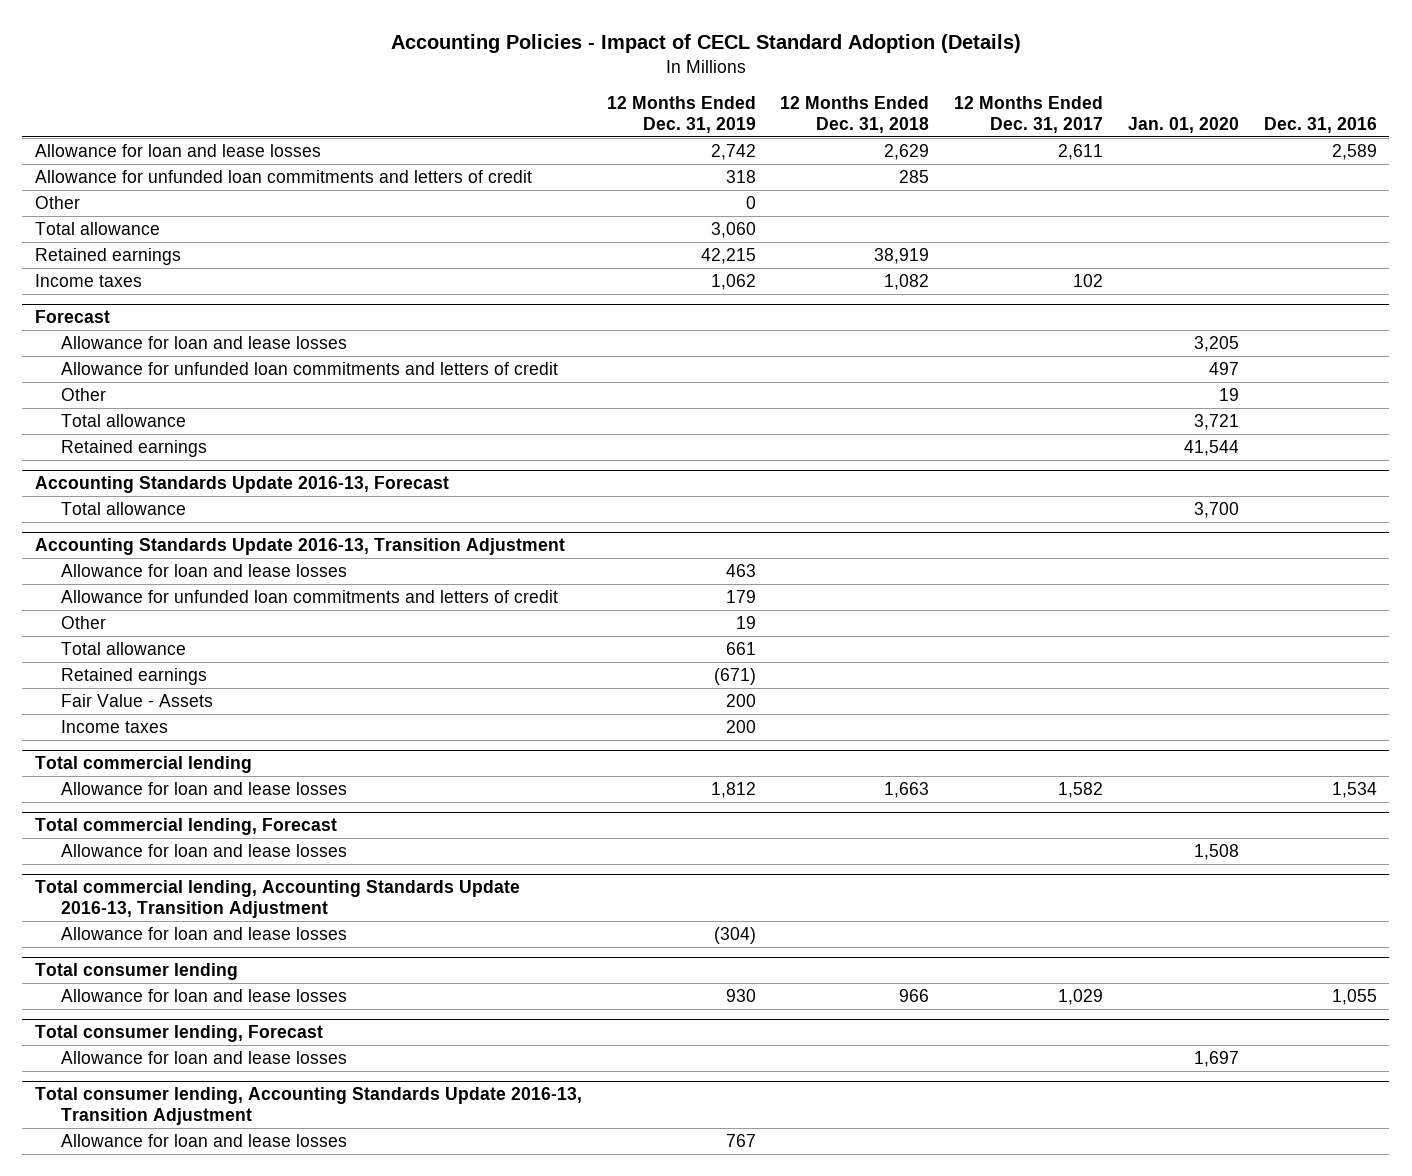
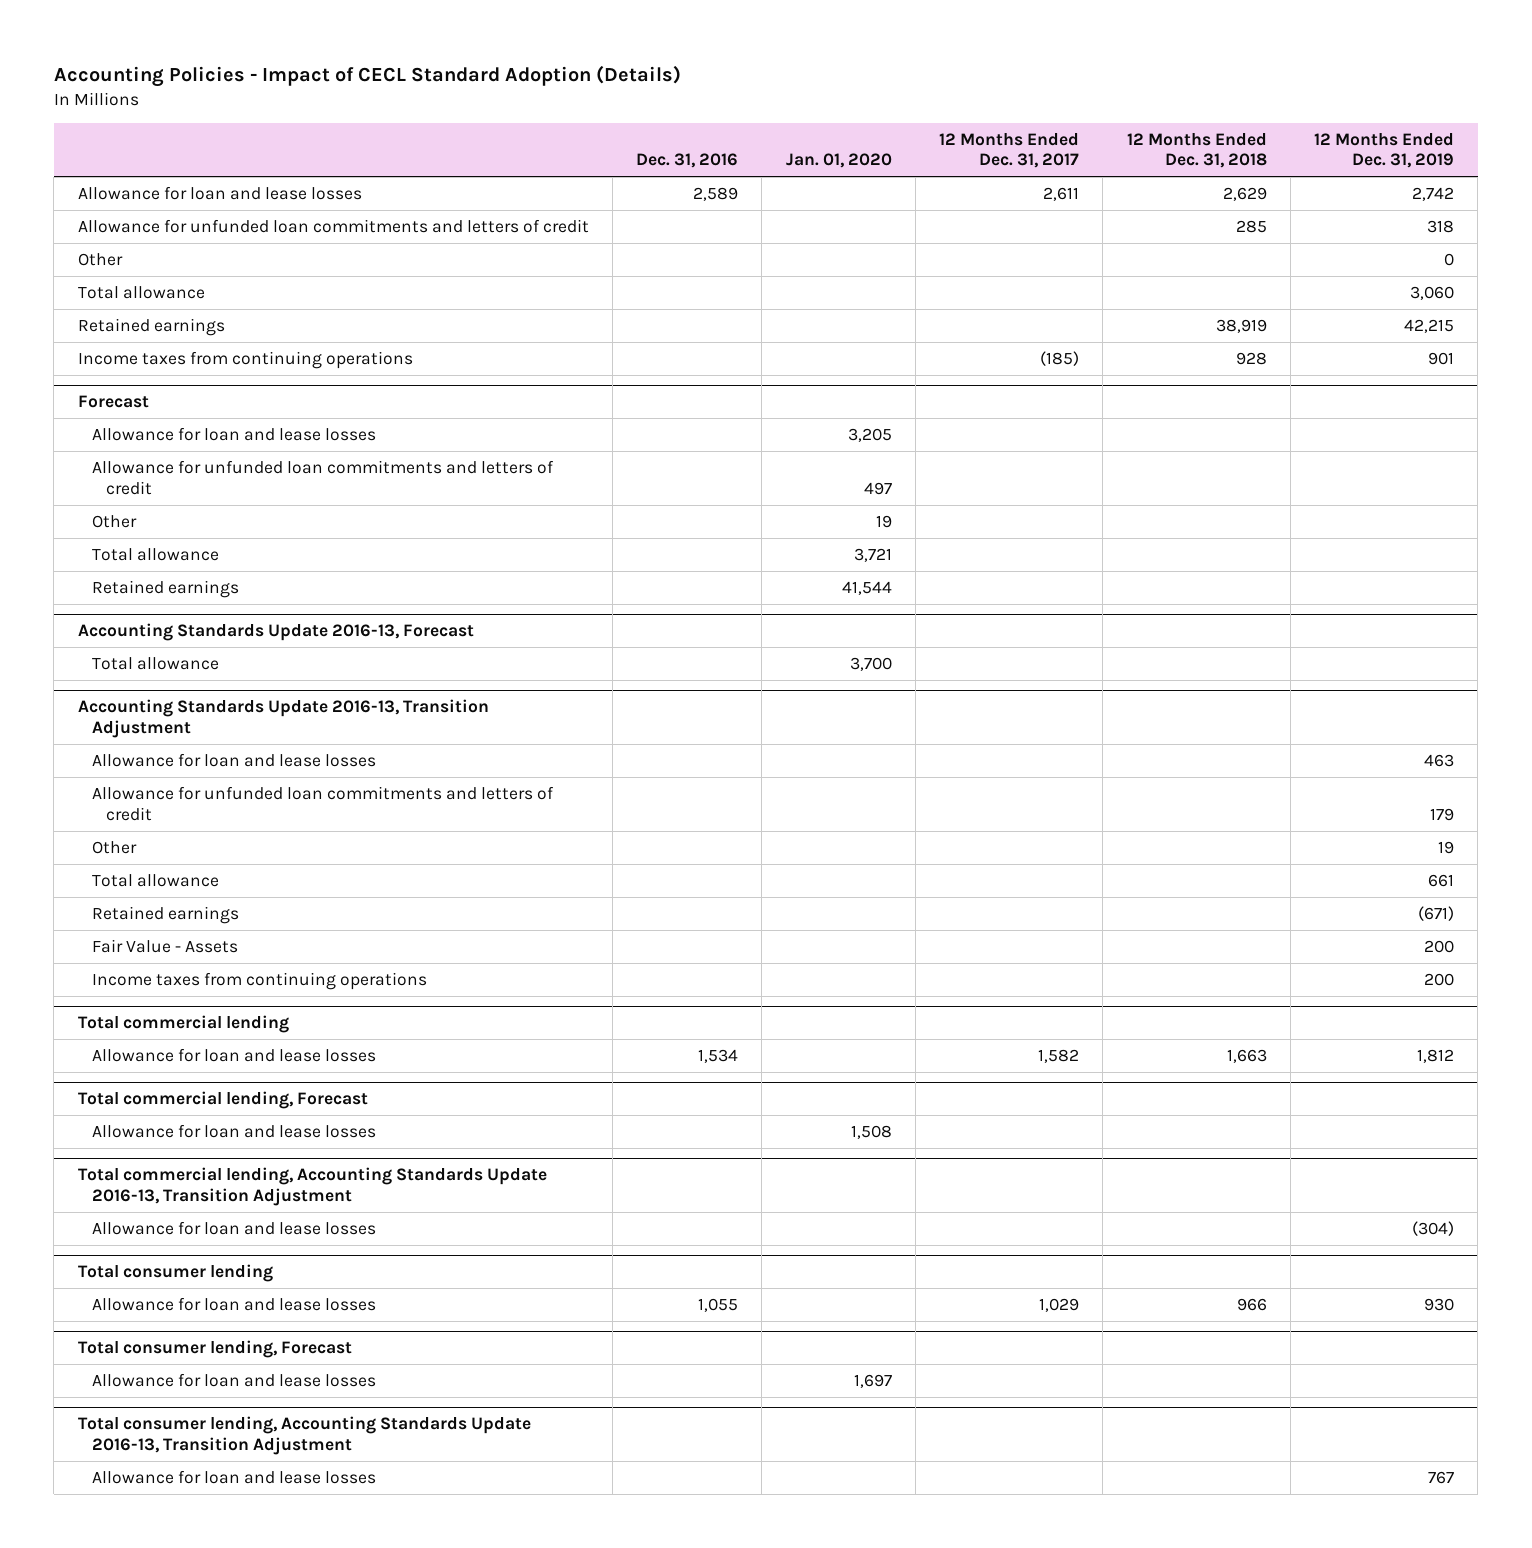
- | 12 Months Ended Dec. 31, 2019 | 12 Months Ended Dec. 31, 2018 | 12 Months Ended Dec. 31, 2017 | Jan. 01, 2020 | Dec. 31, 2016
+ | Dec. 31, 2016 | Jan. 01, 2020 | 12 Months Ended Dec. 31, 2017 | 12 Months Ended Dec. 31, 2018 | 12 Months Ended Dec. 31, 2019
- Income taxes | 1,062 | 1,082 | 102 | |
+ Income taxes from continuing operations | | | (185) | 928 | 901
@ Accounting Standards Update 2016-13, Transition Adjustment
- Income taxes | 200 | | | |
+ Income taxes from continuing operations | | | | | 200

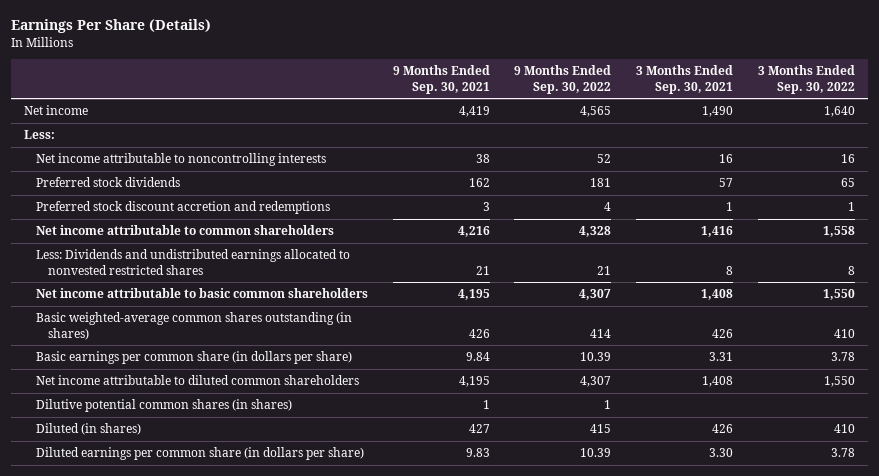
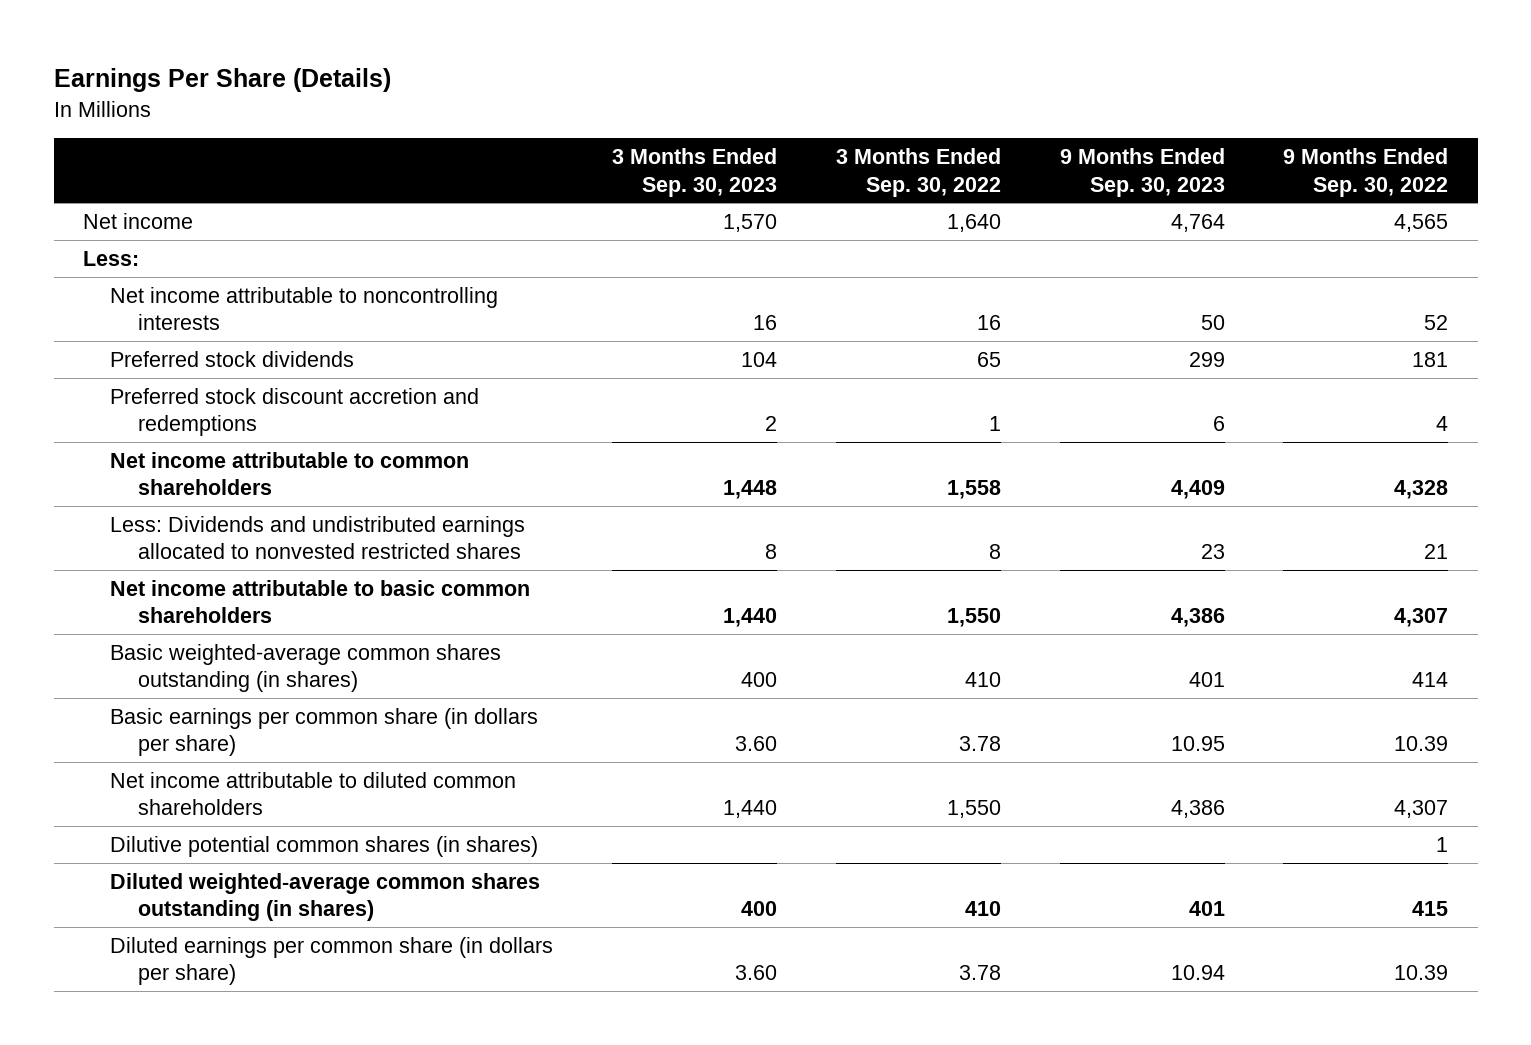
- | 9 Months Ended Sep. 30, 2021 | 9 Months Ended Sep. 30, 2022 | 3 Months Ended Sep. 30, 2021 | 3 Months Ended Sep. 30, 2022
+ | 3 Months Ended Sep. 30, 2023 | 3 Months Ended Sep. 30, 2022 | 9 Months Ended Sep. 30, 2023 | 9 Months Ended Sep. 30, 2022
- Diluted (in shares) | 427 | 415 | 426 | 410
+ Diluted weighted-average common shares outstanding (in shares) | 400 | 410 | 401 | 415

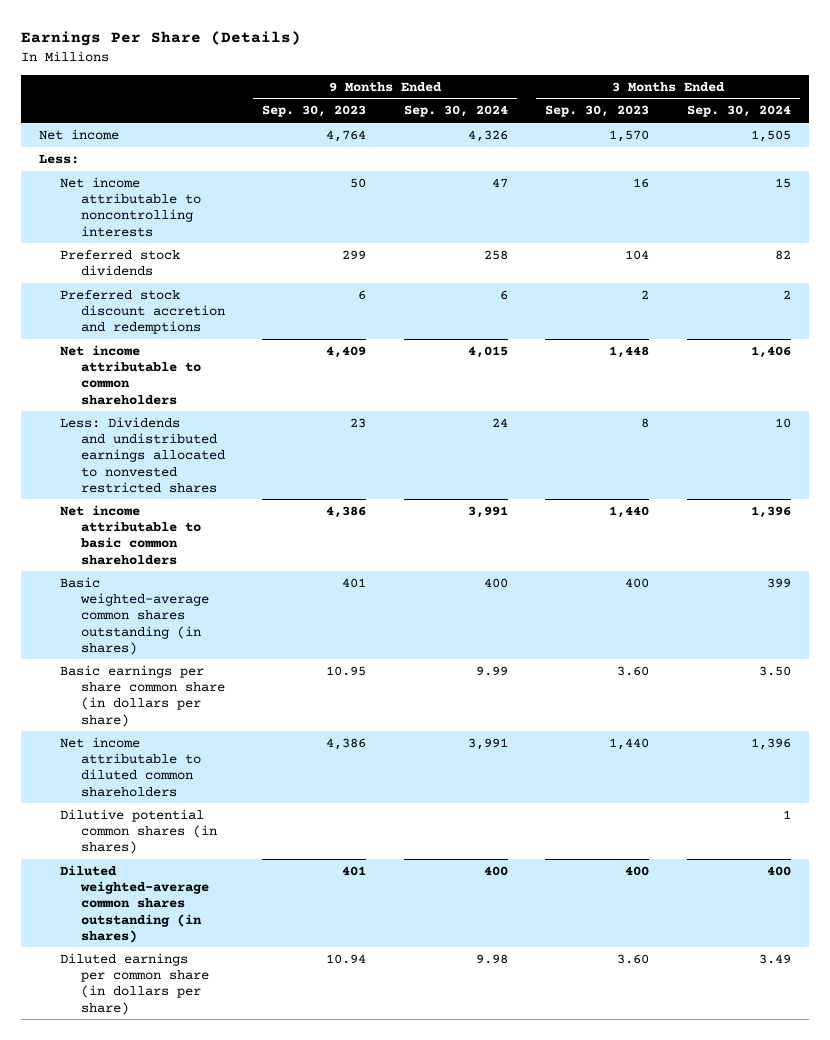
- | 3 Months Ended Sep. 30, 2023 | 3 Months Ended Sep. 30, 2022 | 9 Months Ended Sep. 30, 2023 | 9 Months Ended Sep. 30, 2022
+ | 9 Months Ended Sep. 30, 2023 | 9 Months Ended Sep. 30, 2024 | 3 Months Ended Sep. 30, 2023 | 3 Months Ended Sep. 30, 2024
- Basic earnings per common share (in dollars per share) | 3.60 | 3.78 | 10.95 | 10.39
+ Basic earnings per share common share (in dollars per share) | 10.95 | 9.99 | 3.60 | 3.50

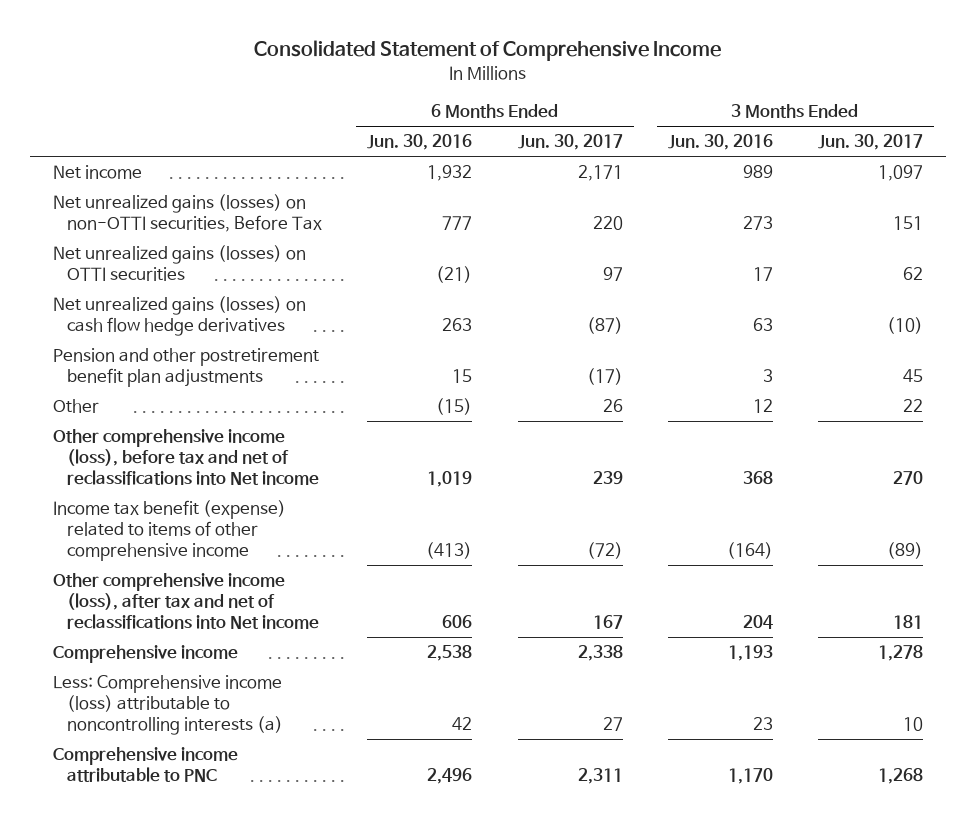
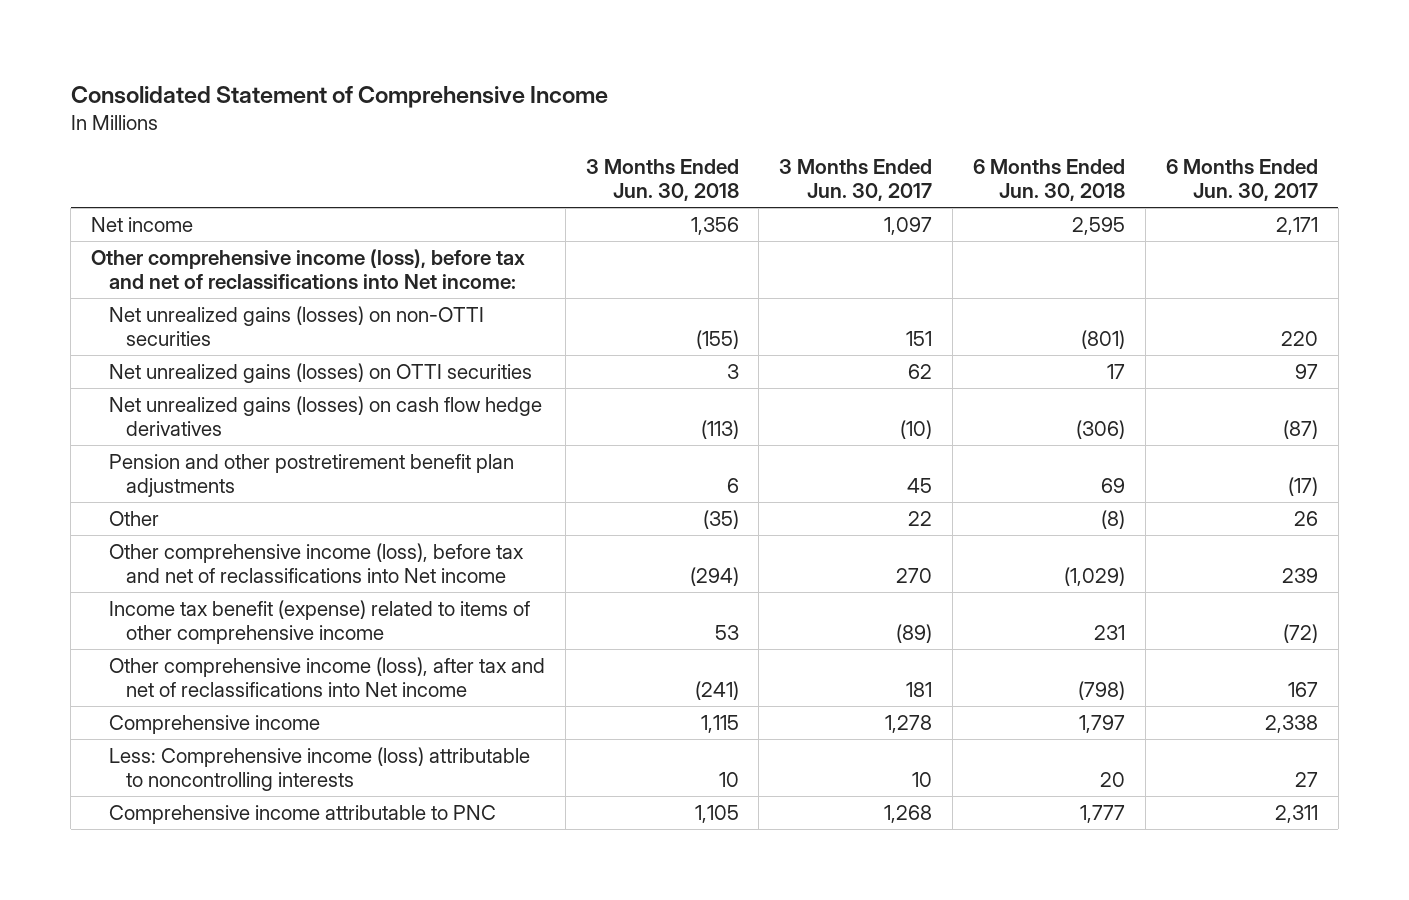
- | 6 Months Ended Jun. 30, 2016 | 6 Months Ended Jun. 30, 2017 | 3 Months Ended Jun. 30, 2016 | 3 Months Ended Jun. 30, 2017
+ | 3 Months Ended Jun. 30, 2018 | 3 Months Ended Jun. 30, 2017 | 6 Months Ended Jun. 30, 2018 | 6 Months Ended Jun. 30, 2017
- Net unrealized gains (losses) on non-OTTI securities, Before Tax | 777 | 220 | 273 | 151
+ Other comprehensive income (loss), before tax and net of reclassifications into Net income:
+ Net unrealized gains (losses) on non-OTTI securities | (155) | 151 | (801) | 220
- Less: Comprehensive income (loss) attributable to noncontrolling interests (a) | 42 | 27 | 23 | 10
+ Less: Comprehensive income (loss) attributable to noncontrolling interests | 10 | 10 | 20 | 27

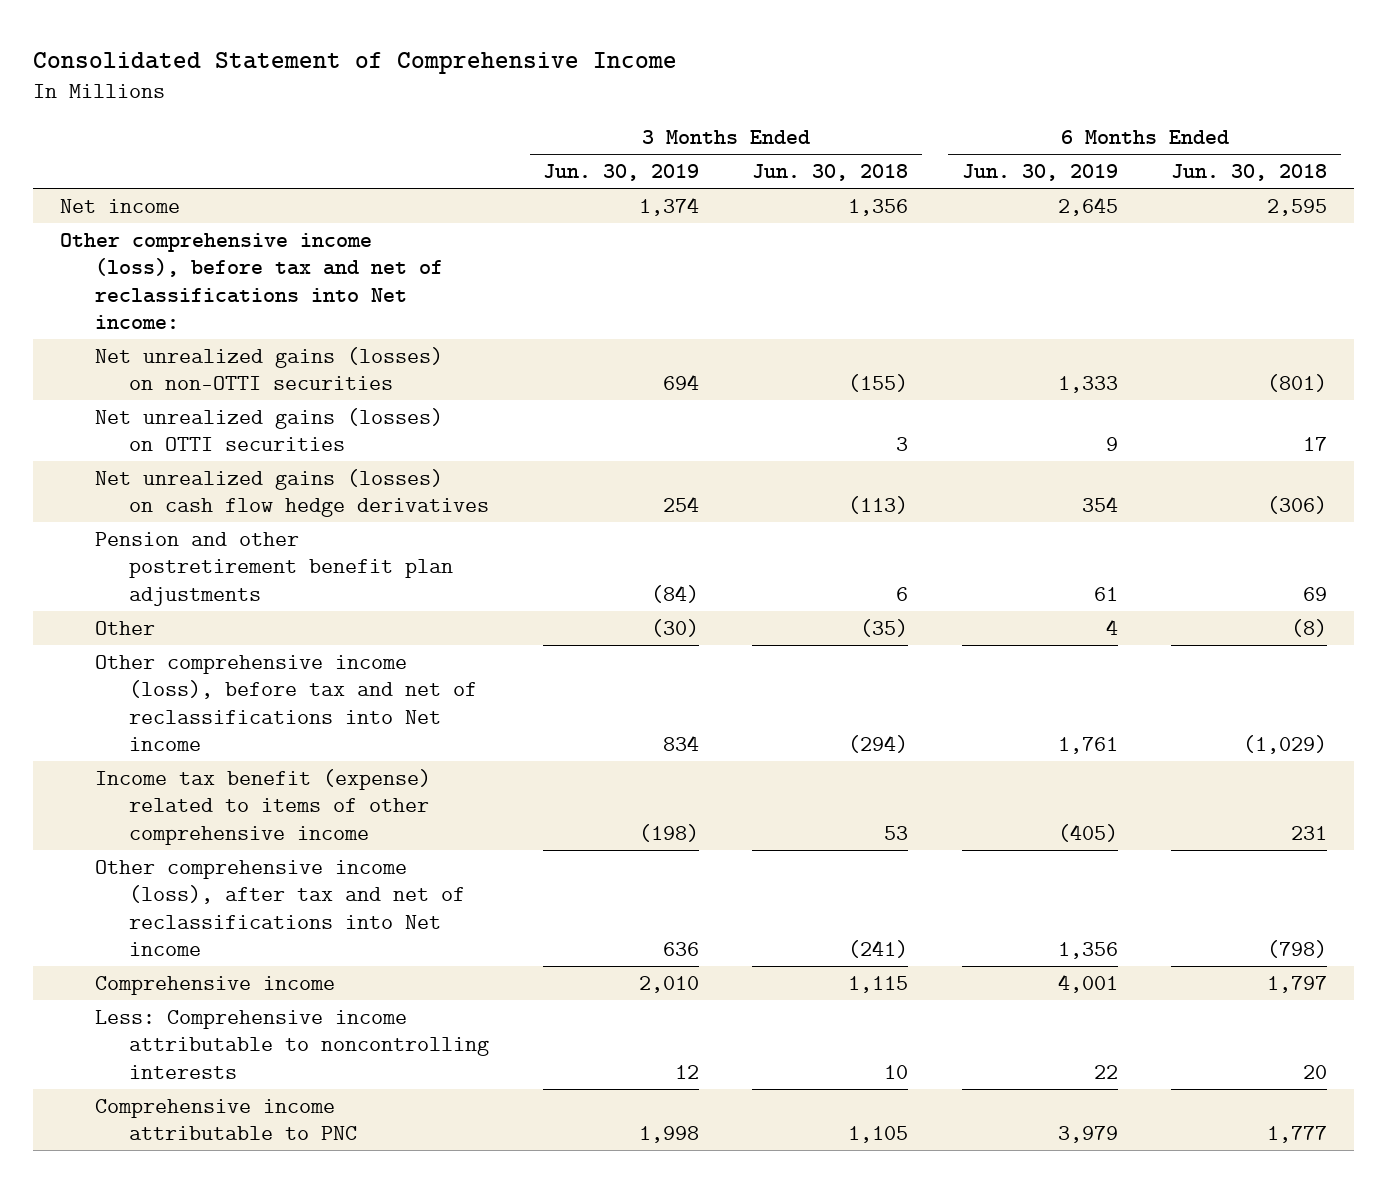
- | 3 Months Ended Jun. 30, 2018 | 3 Months Ended Jun. 30, 2017 | 6 Months Ended Jun. 30, 2018 | 6 Months Ended Jun. 30, 2017
+ | 3 Months Ended Jun. 30, 2019 | 3 Months Ended Jun. 30, 2018 | 6 Months Ended Jun. 30, 2019 | 6 Months Ended Jun. 30, 2018
- Less: Comprehensive income (loss) attributable to noncontrolling interests | 10 | 10 | 20 | 27
+ Less: Comprehensive income attributable to noncontrolling interests | 12 | 10 | 22 | 20

